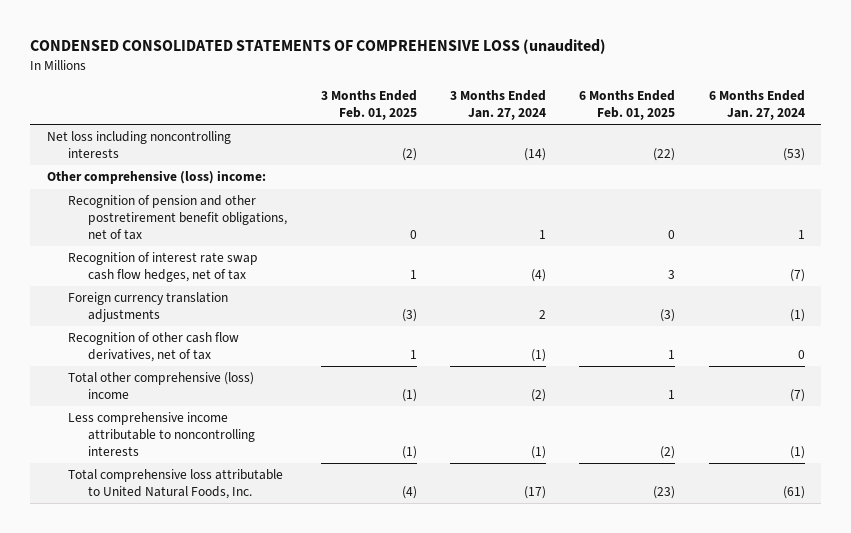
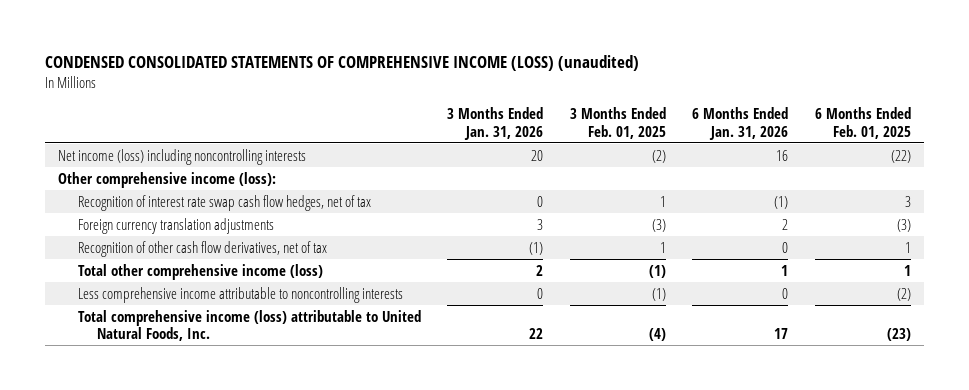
- CONDENSED CONSOLIDATED STATEMENTS OF COMPREHENSIVE LOSS (unaudited)
+ CONDENSED CONSOLIDATED STATEMENTS OF COMPREHENSIVE INCOME (LOSS) (unaudited)
- | 3 Months Ended Feb. 01, 2025 | 3 Months Ended Jan. 27, 2024 | 6 Months Ended Feb. 01, 2025 | 6 Months Ended Jan. 27, 2024
+ | 3 Months Ended Jan. 31, 2026 | 3 Months Ended Feb. 01, 2025 | 6 Months Ended Jan. 31, 2026 | 6 Months Ended Feb. 01, 2025
- Net loss including noncontrolling interests | (2) | (14) | (22) | (53)
- Other comprehensive (loss) income:
- Recognition of pension and other postretirement benefit obligations, net of tax | 0 | 1 | 0 | 1
+ Net income (loss) including noncontrolling interests | 20 | (2) | 16 | (22)
+ Other comprehensive income (loss):
- Total other comprehensive (loss) income | (1) | (2) | 1 | (7)
+ Total other comprehensive income (loss) | 2 | (1) | 1 | 1
- Total comprehensive loss attributable to United Natural Foods, Inc. | (4) | (17) | (23) | (61)
+ Total comprehensive income (loss) attributable to United Natural Foods, Inc. | 22 | (4) | 17 | (23)

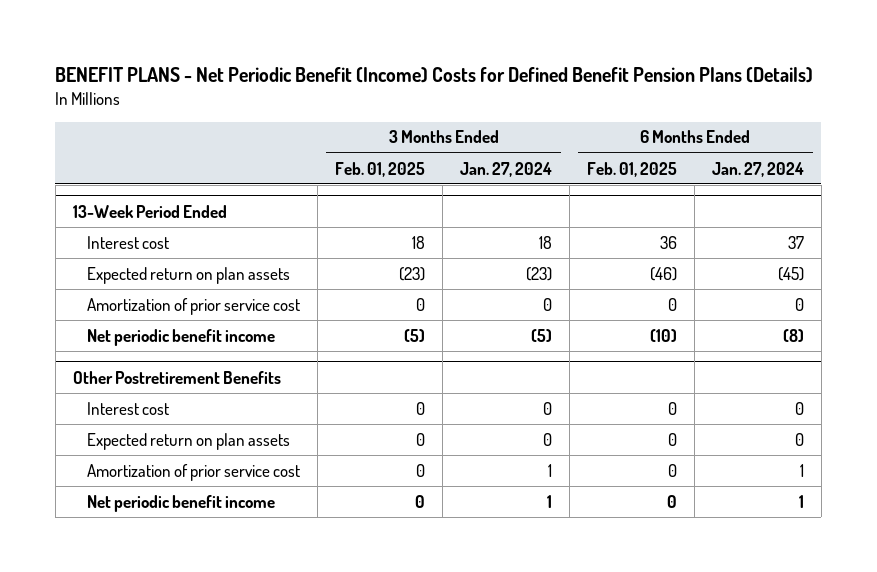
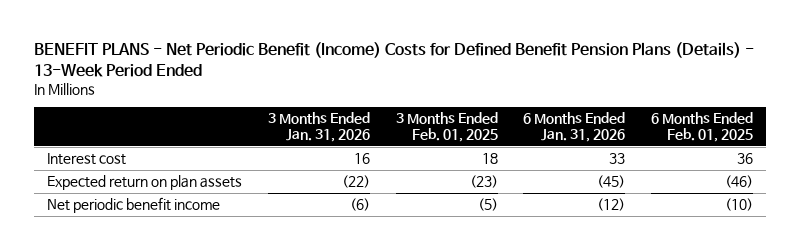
- BENEFIT PLANS - Net Periodic Benefit (Income) Costs for Defined Benefit Pension Plans (Details)
+ BENEFIT PLANS - Net Periodic Benefit (Income) Costs for Defined Benefit Pension Plans (Details) - 13-Week Period Ended
- | 3 Months Ended Feb. 01, 2025 | 3 Months Ended Jan. 27, 2024 | 6 Months Ended Feb. 01, 2025 | 6 Months Ended Jan. 27, 2024
+ | 3 Months Ended Jan. 31, 2026 | 3 Months Ended Feb. 01, 2025 | 6 Months Ended Jan. 31, 2026 | 6 Months Ended Feb. 01, 2025
- 13-Week Period Ended
- Amortization of prior service cost | 0 | 0 | 0 | 0
- Other Postretirement Benefits
- Interest cost | 0 | 0 | 0 | 0
- Expected return on plan assets | 0 | 0 | 0 | 0
- Amortization of prior service cost | 0 | 1 | 0 | 1
- Net periodic benefit income | 0 | 1 | 0 | 1

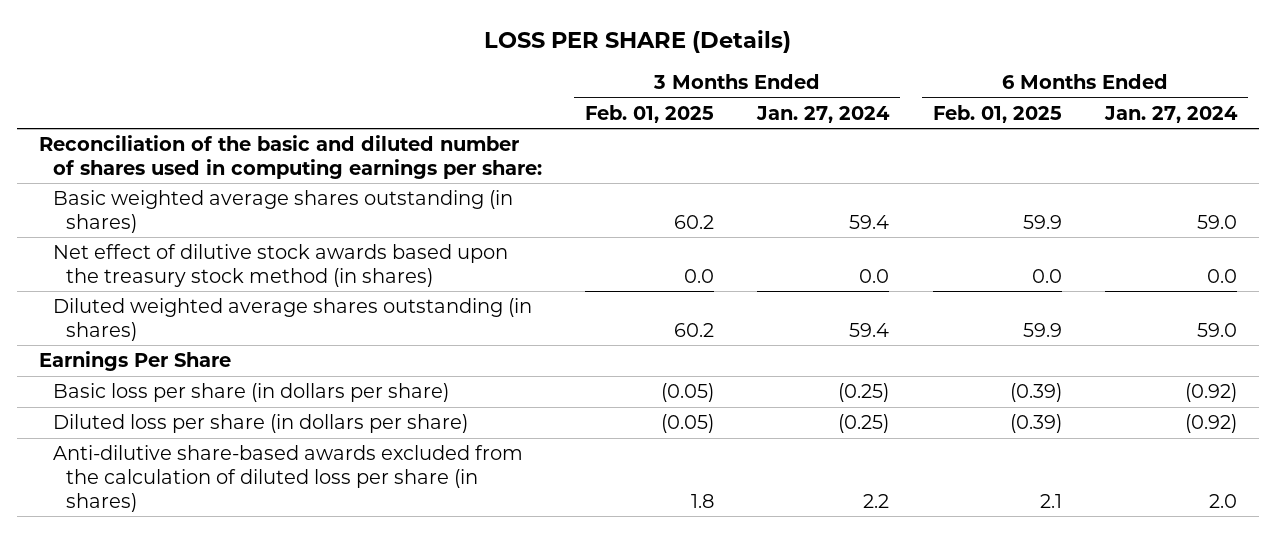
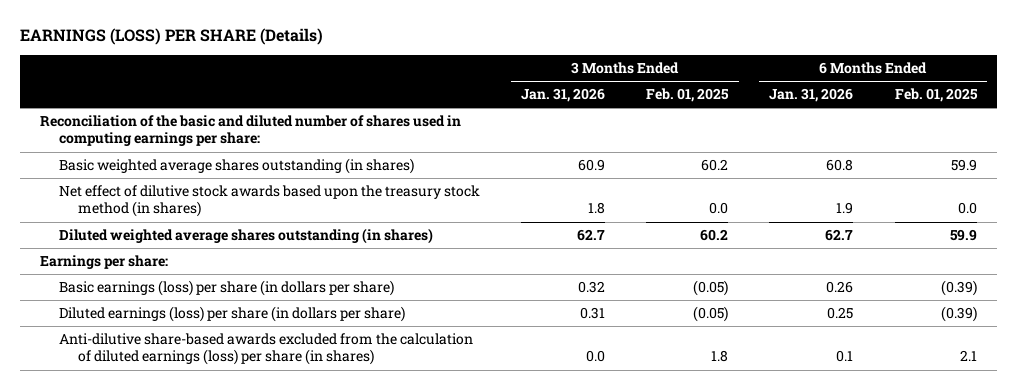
- LOSS PER SHARE (Details)
+ EARNINGS (LOSS) PER SHARE (Details)
- | 3 Months Ended Feb. 01, 2025 | 3 Months Ended Jan. 27, 2024 | 6 Months Ended Feb. 01, 2025 | 6 Months Ended Jan. 27, 2024
+ | 3 Months Ended Jan. 31, 2026 | 3 Months Ended Feb. 01, 2025 | 6 Months Ended Jan. 31, 2026 | 6 Months Ended Feb. 01, 2025
- Earnings Per Share
- Basic loss per share (in dollars per share) | (0.05) | (0.25) | (0.39) | (0.92)
- Diluted loss per share (in dollars per share) | (0.05) | (0.25) | (0.39) | (0.92)
- Anti-dilutive share-based awards excluded from the calculation of diluted loss per share (in shares) | 1.8 | 2.2 | 2.1 | 2.0
+ Earnings per share:
+ Basic earnings (loss) per share (in dollars per share) | 0.32 | (0.05) | 0.26 | (0.39)
+ Diluted earnings (loss) per share (in dollars per share) | 0.31 | (0.05) | 0.25 | (0.39)
+ Anti-dilutive share-based awards excluded from the calculation of diluted earnings (loss) per share (in shares) | 0.0 | 1.8 | 0.1 | 2.1

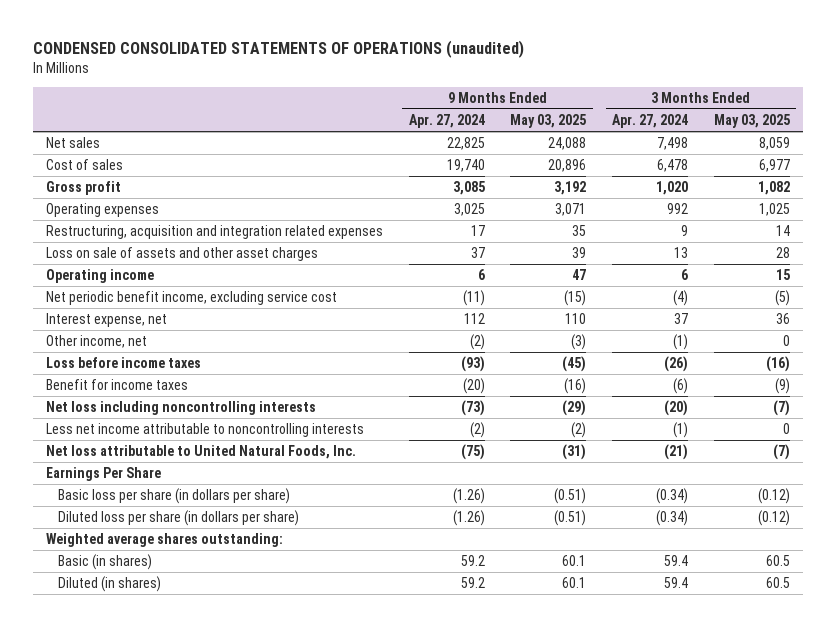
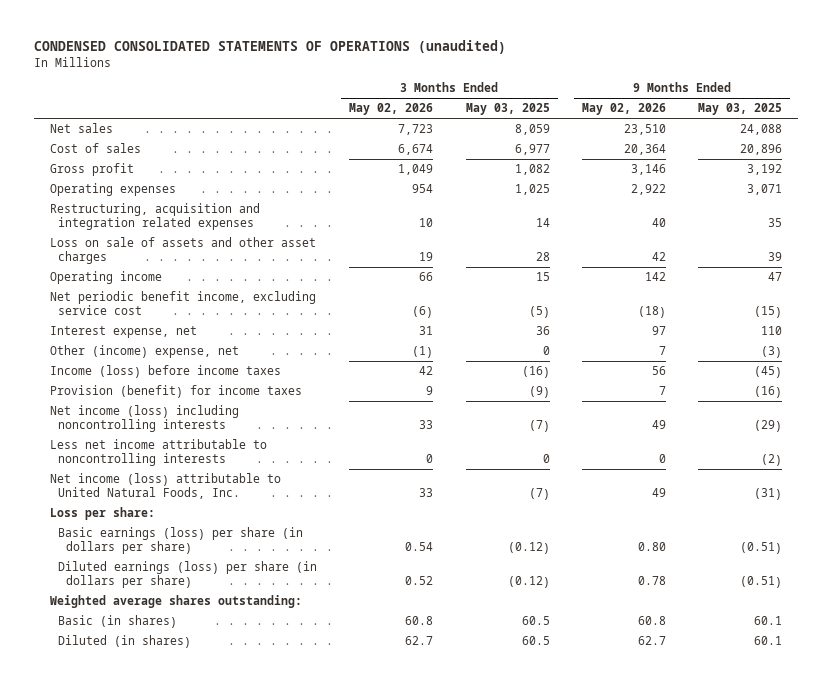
- | 9 Months Ended Apr. 27, 2024 | 9 Months Ended May 03, 2025 | 3 Months Ended Apr. 27, 2024 | 3 Months Ended May 03, 2025
+ | 3 Months Ended May 02, 2026 | 3 Months Ended May 03, 2025 | 9 Months Ended May 02, 2026 | 9 Months Ended May 03, 2025
- Other income, net | (2) | (3) | (1) | 0
- Loss before income taxes | (93) | (45) | (26) | (16)
- Benefit for income taxes | (20) | (16) | (6) | (9)
- Net loss including noncontrolling interests | (73) | (29) | (20) | (7)
+ Other (income) expense, net | (1) | 0 | 7 | (3)
+ Income (loss) before income taxes | 42 | (16) | 56 | (45)
+ Provision (benefit) for income taxes | 9 | (9) | 7 | (16)
+ Net income (loss) including noncontrolling interests | 33 | (7) | 49 | (29)
- Net loss attributable to United Natural Foods, Inc. | (75) | (31) | (21) | (7)
- Earnings Per Share
- Basic loss per share (in dollars per share) | (1.26) | (0.51) | (0.34) | (0.12)
- Diluted loss per share (in dollars per share) | (1.26) | (0.51) | (0.34) | (0.12)
+ Net income (loss) attributable to United Natural Foods, Inc. | 33 | (7) | 49 | (31)
+ Loss per share:
+ Basic earnings (loss) per share (in dollars per share) | 0.54 | (0.12) | 0.80 | (0.51)
+ Diluted earnings (loss) per share (in dollars per share) | 0.52 | (0.12) | 0.78 | (0.51)

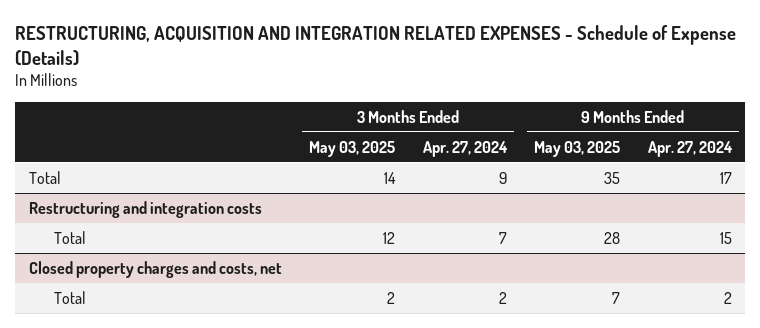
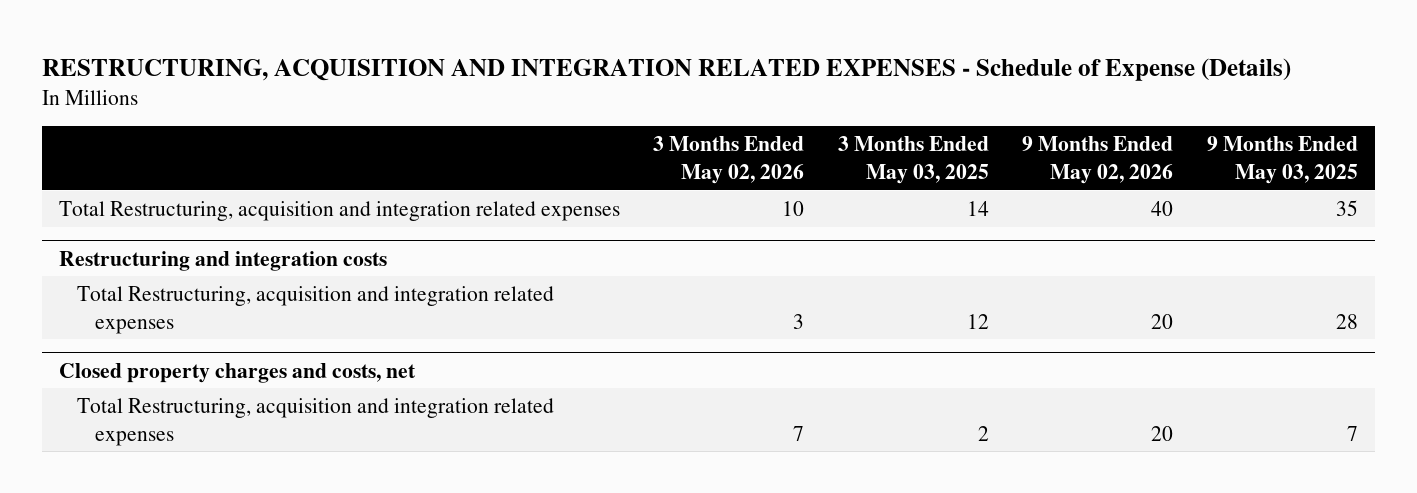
- | 3 Months Ended May 03, 2025 | 3 Months Ended Apr. 27, 2024 | 9 Months Ended May 03, 2025 | 9 Months Ended Apr. 27, 2024
+ | 3 Months Ended May 02, 2026 | 3 Months Ended May 03, 2025 | 9 Months Ended May 02, 2026 | 9 Months Ended May 03, 2025
- Total | 14 | 9 | 35 | 17
+ Total Restructuring, acquisition and integration related expenses | 10 | 14 | 40 | 35
@ Restructuring and integration costs
- Total | 12 | 7 | 28 | 15
+ Total Restructuring, acquisition and integration related expenses | 3 | 12 | 20 | 28
@ Closed property charges and costs, net
- Total | 2 | 2 | 7 | 2
+ Total Restructuring, acquisition and integration related expenses | 7 | 2 | 20 | 7

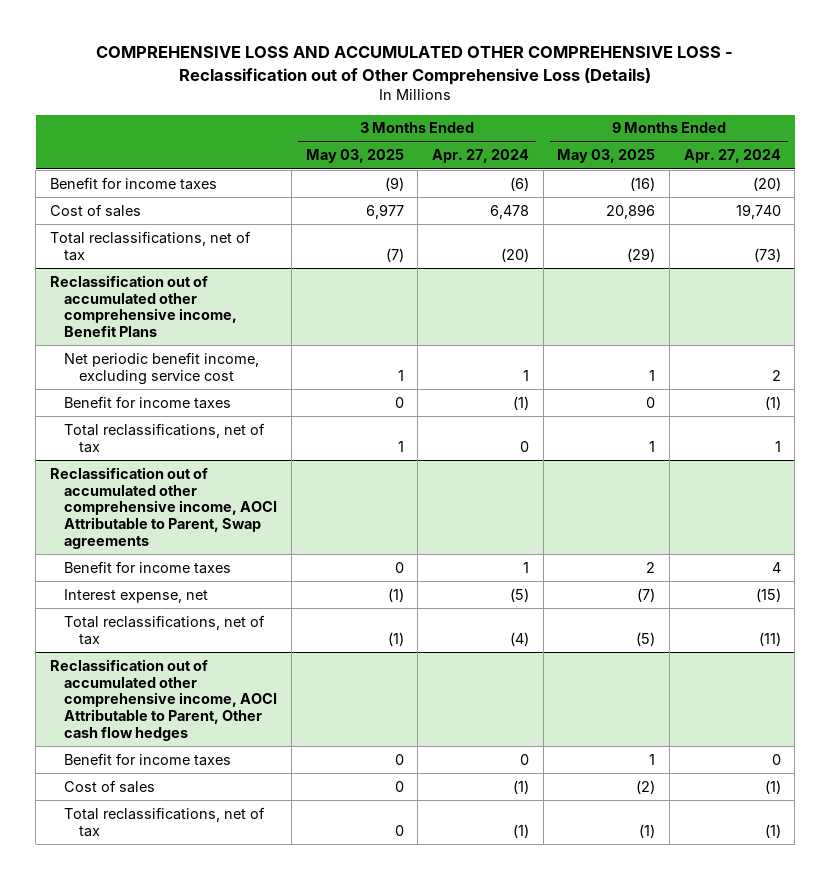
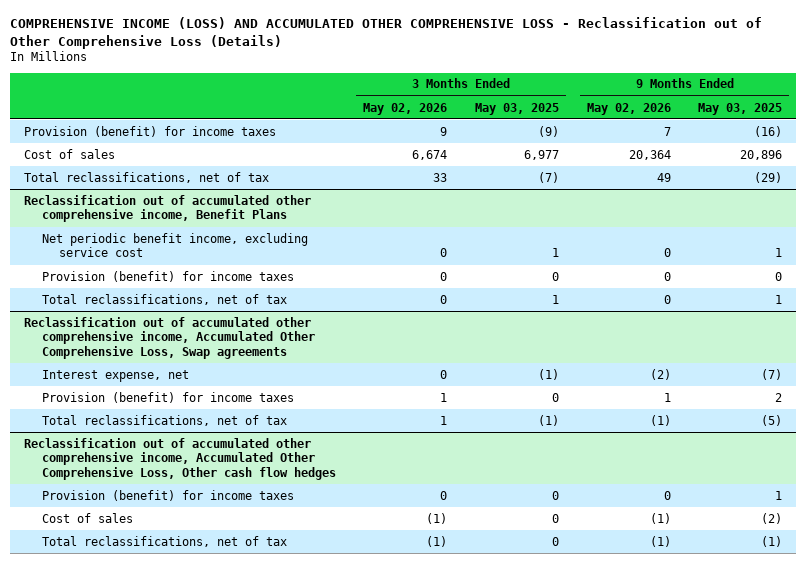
- COMPREHENSIVE LOSS AND ACCUMULATED OTHER COMPREHENSIVE LOSS - Reclassification out of Other Comprehensive Loss (Details)
+ COMPREHENSIVE INCOME (LOSS) AND ACCUMULATED OTHER COMPREHENSIVE LOSS - Reclassification out of Other Comprehensive Loss (Details)
- | 3 Months Ended May 03, 2025 | 3 Months Ended Apr. 27, 2024 | 9 Months Ended May 03, 2025 | 9 Months Ended Apr. 27, 2024
+ | 3 Months Ended May 02, 2026 | 3 Months Ended May 03, 2025 | 9 Months Ended May 02, 2026 | 9 Months Ended May 03, 2025
- Benefit for income taxes | (9) | (6) | (16) | (20)
+ Provision (benefit) for income taxes | 9 | (9) | 7 | (16)
@ Reclassification out of accumulated other comprehensive income, Benefit Plans
- Benefit for income taxes | 0 | (1) | 0 | (1)
+ Provision (benefit) for income taxes | 0 | 0 | 0 | 0
- Reclassification out of accumulated other comprehensive income, AOCI Attributable to Parent, Swap agreements
- Benefit for income taxes | 0 | 1 | 2 | 4
+ Reclassification out of accumulated other comprehensive income, Accumulated Other Comprehensive Loss, Swap agreements
+ Provision (benefit) for income taxes | 1 | 0 | 1 | 2
- Reclassification out of accumulated other comprehensive income, AOCI Attributable to Parent, Other cash flow hedges
- Benefit for income taxes | 0 | 0 | 1 | 0
+ Reclassification out of accumulated other comprehensive income, Accumulated Other Comprehensive Loss, Other cash flow hedges
+ Provision (benefit) for income taxes | 0 | 0 | 0 | 1

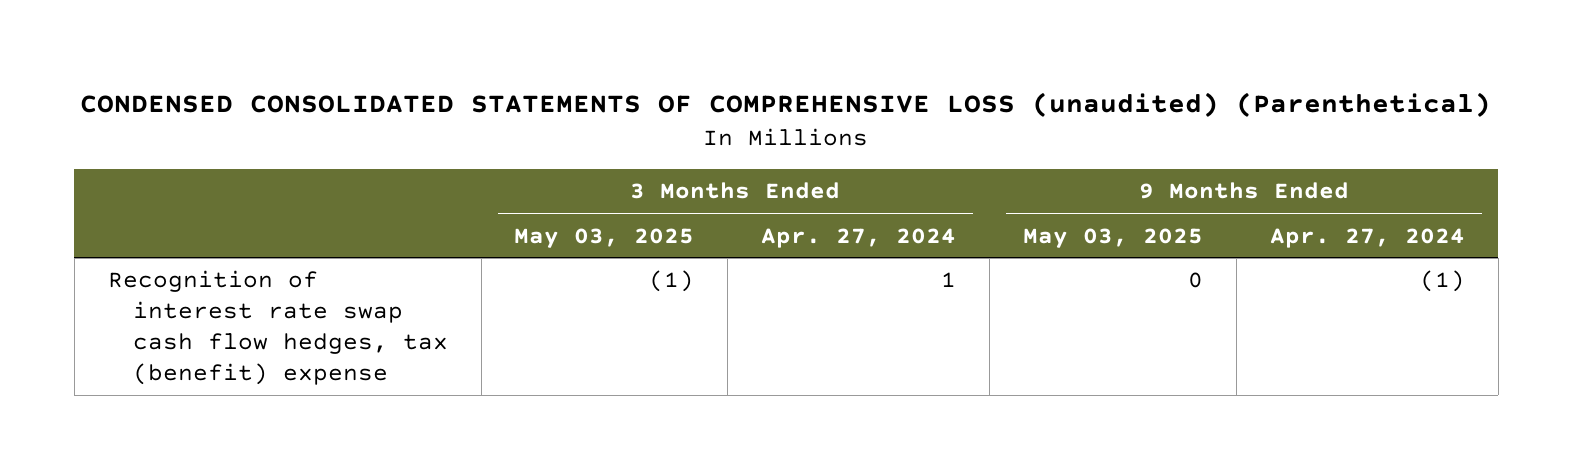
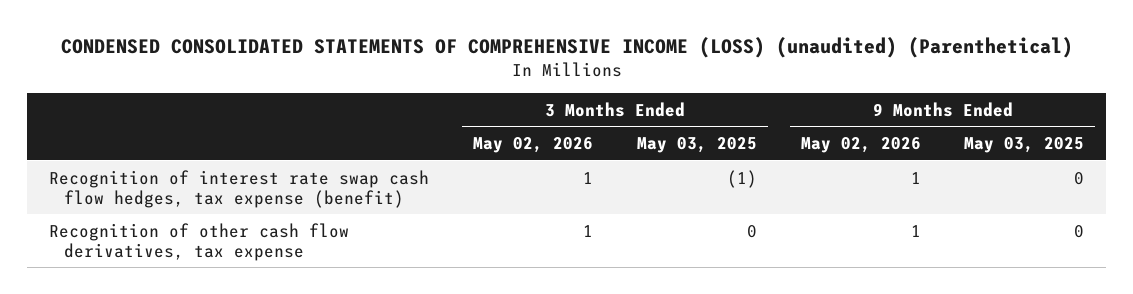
- CONDENSED CONSOLIDATED STATEMENTS OF COMPREHENSIVE LOSS (unaudited) (Parenthetical)
+ CONDENSED CONSOLIDATED STATEMENTS OF COMPREHENSIVE INCOME (LOSS) (unaudited) (Parenthetical)
- | 3 Months Ended May 03, 2025 | 3 Months Ended Apr. 27, 2024 | 9 Months Ended May 03, 2025 | 9 Months Ended Apr. 27, 2024
+ | 3 Months Ended May 02, 2026 | 3 Months Ended May 03, 2025 | 9 Months Ended May 02, 2026 | 9 Months Ended May 03, 2025
- Recognition of interest rate swap cash flow hedges, tax (benefit) expense | (1) | 1 | 0 | (1)
+ Recognition of interest rate swap cash flow hedges, tax expense (benefit) | 1 | (1) | 1 | 0
+ Recognition of other cash flow derivatives, tax expense | 1 | 0 | 1 | 0

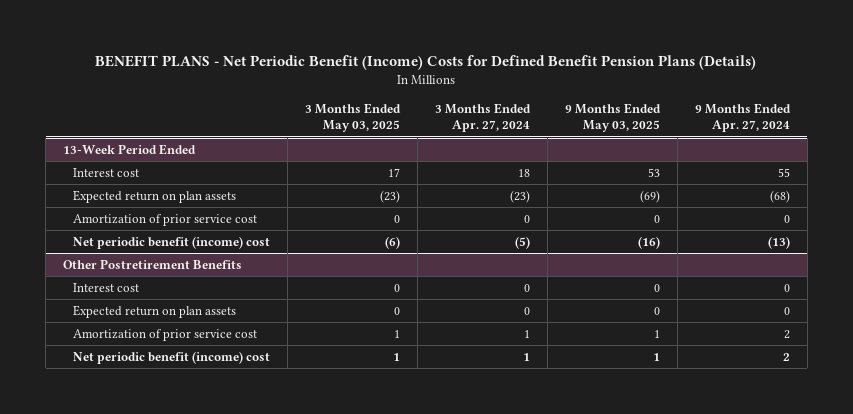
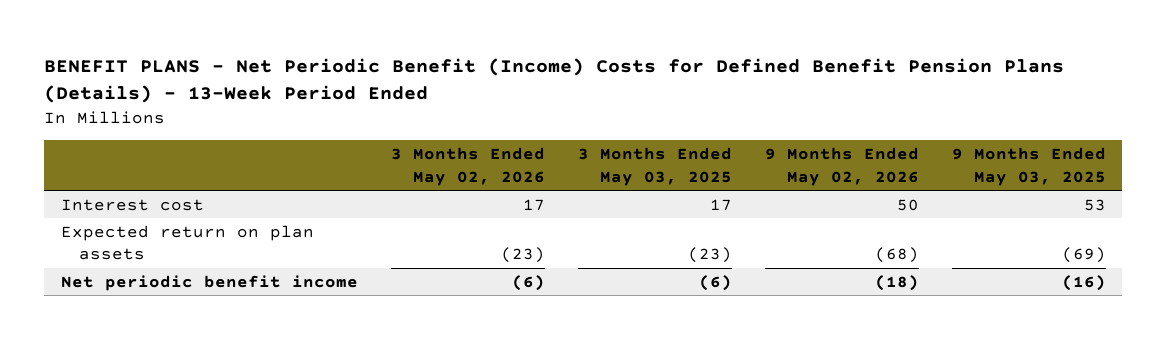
- BENEFIT PLANS - Net Periodic Benefit (Income) Costs for Defined Benefit Pension Plans (Details)
+ BENEFIT PLANS - Net Periodic Benefit (Income) Costs for Defined Benefit Pension Plans (Details) - 13-Week Period Ended
- | 3 Months Ended May 03, 2025 | 3 Months Ended Apr. 27, 2024 | 9 Months Ended May 03, 2025 | 9 Months Ended Apr. 27, 2024
+ | 3 Months Ended May 02, 2026 | 3 Months Ended May 03, 2025 | 9 Months Ended May 02, 2026 | 9 Months Ended May 03, 2025
- 13-Week Period Ended
- Amortization of prior service cost | 0 | 0 | 0 | 0
- Net periodic benefit (income) cost | (6) | (5) | (16) | (13)
- Other Postretirement Benefits
- Interest cost | 0 | 0 | 0 | 0
- Expected return on plan assets | 0 | 0 | 0 | 0
- Amortization of prior service cost | 1 | 1 | 1 | 2
- Net periodic benefit (income) cost | 1 | 1 | 1 | 2
+ Net periodic benefit income | (6) | (6) | (18) | (16)

